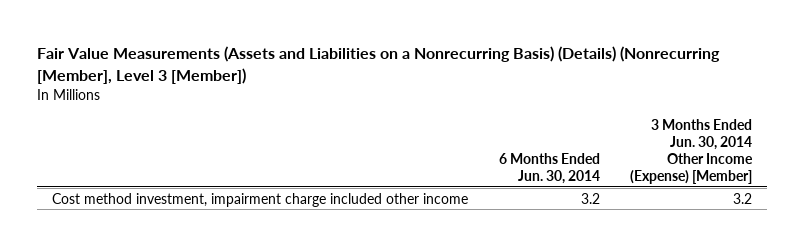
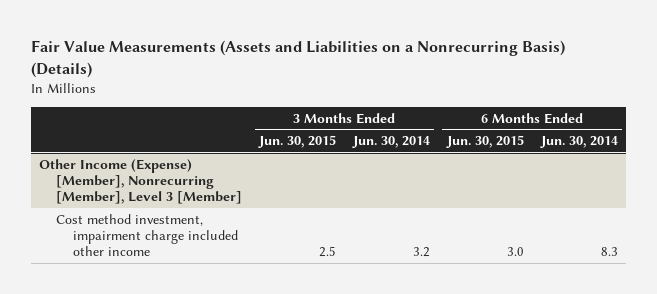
- Fair Value Measurements (Assets and Liabilities on a Nonrecurring Basis) (Details) (Nonrecurring [Member], Level 3 [Member])
+ Fair Value Measurements (Assets and Liabilities on a Nonrecurring Basis) (Details)
- | 6 Months Ended Jun. 30, 2014 | 3 Months Ended Jun. 30, 2014 Other Income (Expense) [Member]
+ | 3 Months Ended Jun. 30, 2015 | 3 Months Ended Jun. 30, 2014 | 6 Months Ended Jun. 30, 2015 | 6 Months Ended Jun. 30, 2014
- Cost method investment, impairment charge included other income | 3.2 | 3.2
+ Other Income (Expense) [Member], Nonrecurring [Member], Level 3 [Member]
+ Cost method investment, impairment charge included other income | 2.5 | 3.2 | 3.0 | 8.3

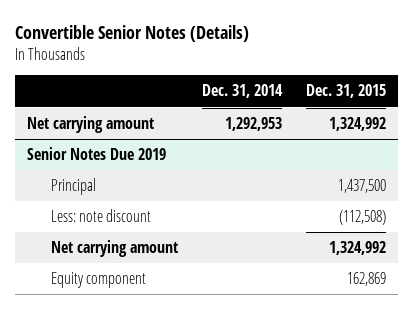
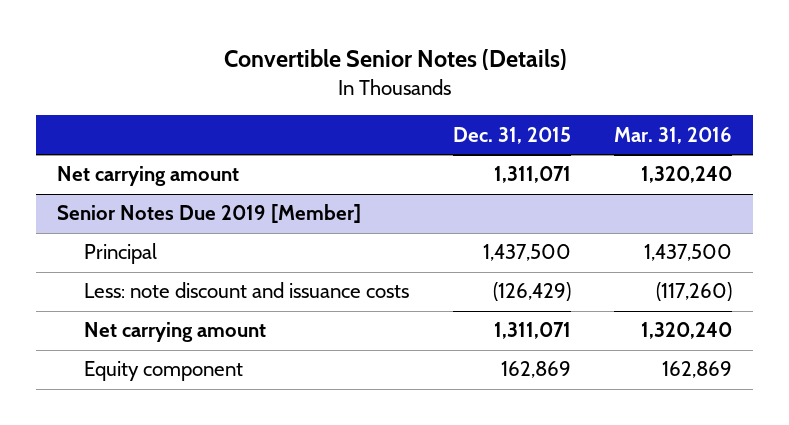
- | Dec. 31, 2014 | Dec. 31, 2015
+ | Dec. 31, 2015 | Mar. 31, 2016
- Net carrying amount | 1,292,953 | 1,324,992
- Senior Notes Due 2019
+ Net carrying amount | 1,311,071 | 1,320,240
+ Senior Notes Due 2019 [Member]
- Less: note discount | | (112,508)
- Net carrying amount | | 1,324,992
+ Less: note discount and issuance costs | (126,429) | (117,260)
+ Net carrying amount | 1,311,071 | 1,320,240

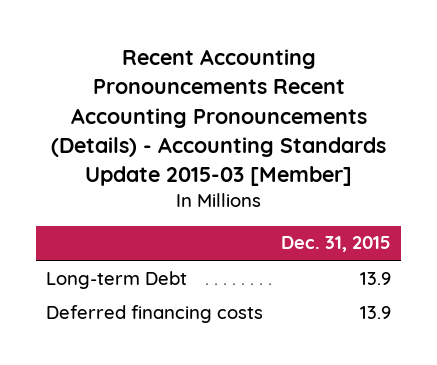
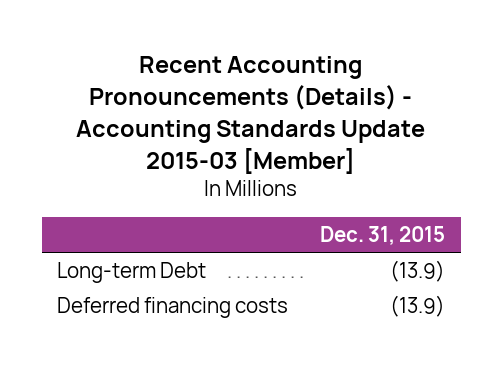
- Recent Accounting Pronouncements Recent Accounting Pronouncements (Details) - Accounting Standards Update 2015-03 [Member]
+ Recent Accounting Pronouncements (Details) - Accounting Standards Update 2015-03 [Member]
- Long-term Debt | 13.9
- Deferred financing costs | 13.9
+ Long-term Debt | (13.9)
+ Deferred financing costs | (13.9)

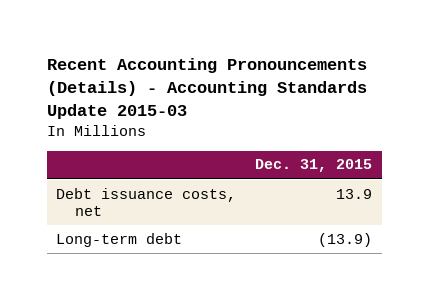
- Recent Accounting Pronouncements (Details) - Accounting Standards Update 2015-03 [Member]
+ Recent Accounting Pronouncements (Details) - Accounting Standards Update 2015-03
- Long-term Debt | (13.9)
- Deferred financing costs | (13.9)
+ Debt issuance costs, net | 13.9
+ Long-term debt | (13.9)

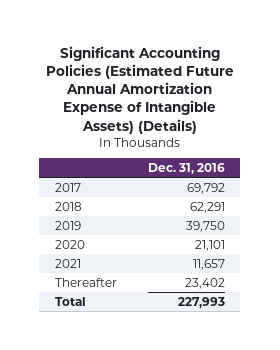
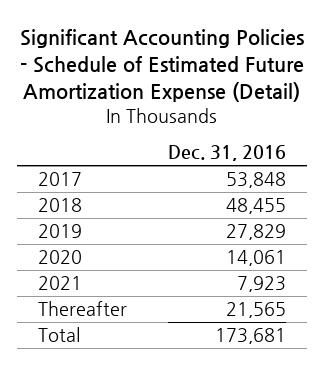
- Significant Accounting Policies (Estimated Future Annual Amortization Expense of Intangible Assets) (Details)
+ Significant Accounting Policies - Schedule of Estimated Future Amortization Expense (Detail)
- 2017 | 69,792
- 2018 | 62,291
- 2019 | 39,750
- 2020 | 21,101
- 2021 | 11,657
- Thereafter | 23,402
- Total | 227,993
+ 2017 | 53,848
+ 2018 | 48,455
+ 2019 | 27,829
+ 2020 | 14,061
+ 2021 | 7,923
+ Thereafter | 21,565
+ Total | 173,681

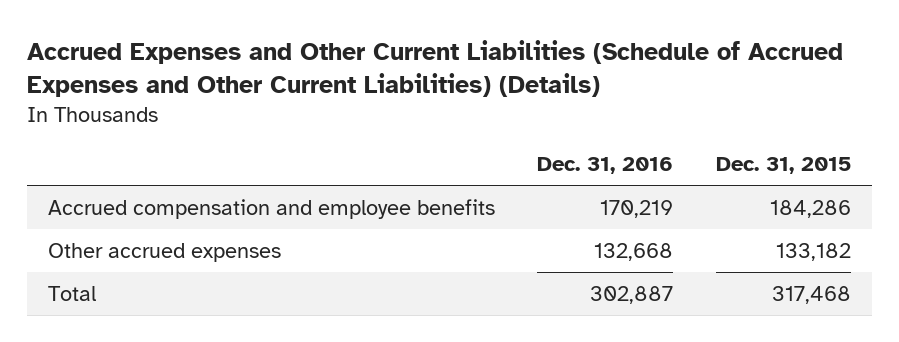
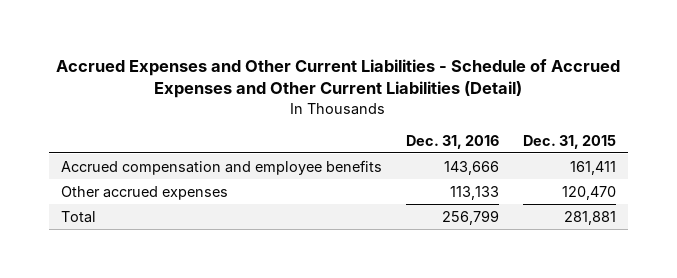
- Accrued Expenses and Other Current Liabilities (Schedule of Accrued Expenses and Other Current Liabilities) (Details)
+ Accrued Expenses and Other Current Liabilities - Schedule of Accrued Expenses and Other Current Liabilities (Detail)
- Accrued compensation and employee benefits | 170,219 | 184,286
- Other accrued expenses | 132,668 | 133,182
- Total | 302,887 | 317,468
+ Accrued compensation and employee benefits | 143,666 | 161,411
+ Other accrued expenses | 113,133 | 120,470
+ Total | 256,799 | 281,881

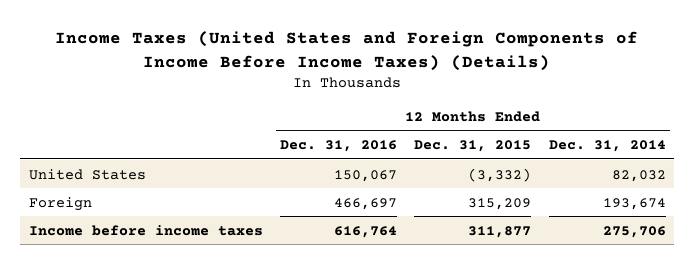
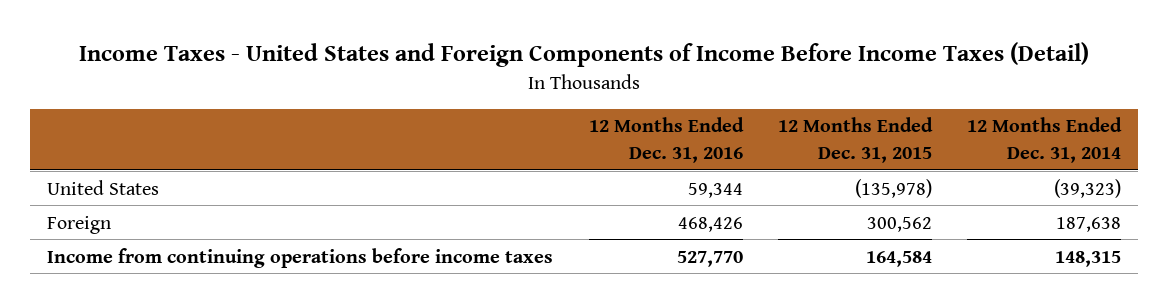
- Income Taxes (United States and Foreign Components of Income Before Income Taxes) (Details)
+ Income Taxes - United States and Foreign Components of Income Before Income Taxes (Detail)
- United States | 150,067 | (3,332) | 82,032
- Foreign | 466,697 | 315,209 | 193,674
- Income before income taxes | 616,764 | 311,877 | 275,706
+ United States | 59,344 | (135,978) | (39,323)
+ Foreign | 468,426 | 300,562 | 187,638
+ Income from continuing operations before income taxes | 527,770 | 164,584 | 148,315

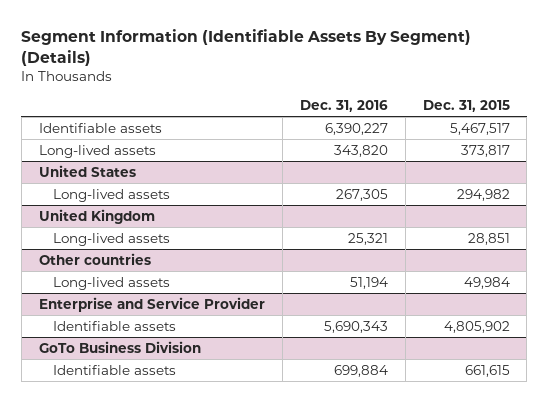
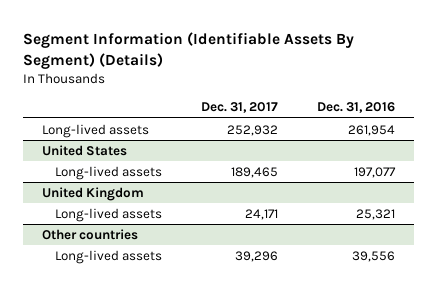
- | Dec. 31, 2016 | Dec. 31, 2015
+ | Dec. 31, 2017 | Dec. 31, 2016
- Identifiable assets | 6,390,227 | 5,467,517
- Long-lived assets | 343,820 | 373,817
+ Long-lived assets | 252,932 | 261,954
@ United States
- Long-lived assets | 267,305 | 294,982
+ Long-lived assets | 189,465 | 197,077
@ Other countries
- Long-lived assets | 51,194 | 49,984
- Enterprise and Service Provider
- Identifiable assets | 5,690,343 | 4,805,902
- GoTo Business Division
- Identifiable assets | 699,884 | 661,615
@ Other countries
+ Long-lived assets | 39,296 | 39,556

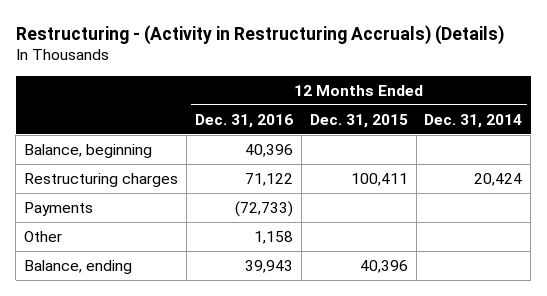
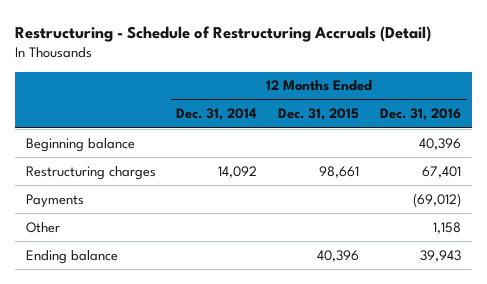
- Restructuring - (Activity in Restructuring Accruals) (Details)
+ Restructuring - Schedule of Restructuring Accruals (Detail)
- | 12 Months Ended Dec. 31, 2016 | 12 Months Ended Dec. 31, 2015 | 12 Months Ended Dec. 31, 2014
+ | 12 Months Ended Dec. 31, 2014 | 12 Months Ended Dec. 31, 2015 | 12 Months Ended Dec. 31, 2016
- Balance, beginning | 40,396 | |
- Restructuring charges | 71,122 | 100,411 | 20,424
- Payments | (72,733) | |
+ Beginning balance | | | 40,396
+ Restructuring charges | 14,092 | 98,661 | 67,401
+ Payments | | | (69,012)
- Balance, ending | 39,943 | 40,396 |
+ Ending balance | | 40,396 | 39,943

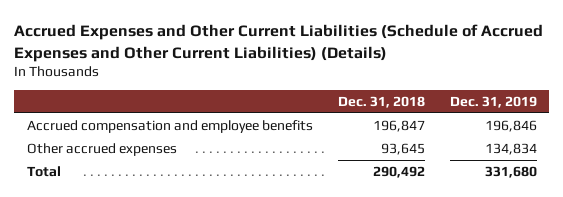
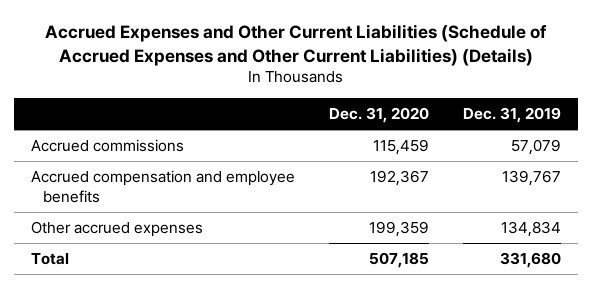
- | Dec. 31, 2018 | Dec. 31, 2019
+ | Dec. 31, 2020 | Dec. 31, 2019
- Accrued compensation and employee benefits | 196,847 | 196,846
+ Accrued commissions | 115,459 | 57,079
+ Accrued compensation and employee benefits | 192,367 | 139,767

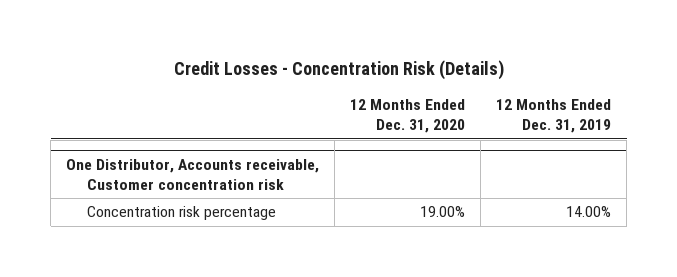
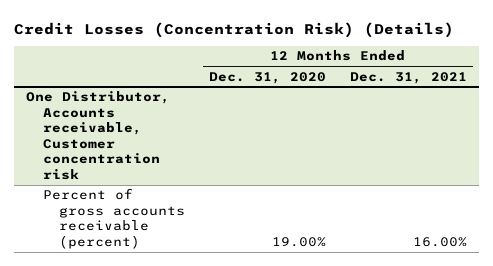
- Credit Losses - Concentration Risk (Details)
+ Credit Losses (Concentration Risk) (Details)
- | 12 Months Ended Dec. 31, 2020 | 12 Months Ended Dec. 31, 2019
+ | 12 Months Ended Dec. 31, 2020 | 12 Months Ended Dec. 31, 2021
@ One Distributor, Accounts receivable, Customer concentration risk
- Concentration risk percentage | 19.00% | 14.00%
+ Percent of gross accounts receivable (percent) | 19.00% | 16.00%

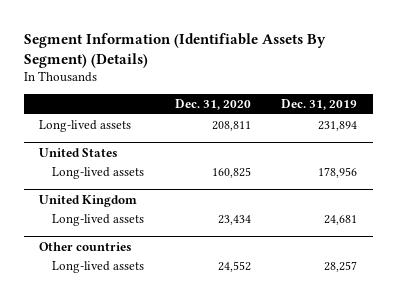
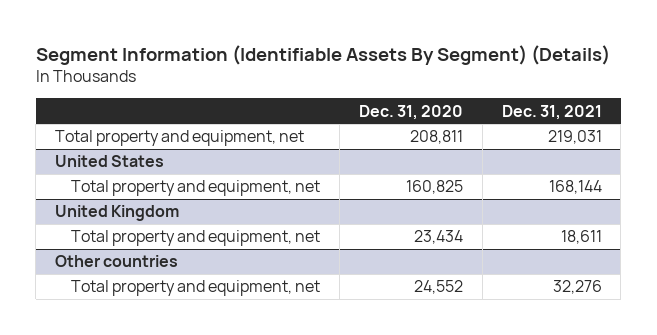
- | Dec. 31, 2020 | Dec. 31, 2019
+ | Dec. 31, 2020 | Dec. 31, 2021
- Long-lived assets | 208,811 | 231,894
+ Total property and equipment, net | 208,811 | 219,031
@ United States
- Long-lived assets | 160,825 | 178,956
+ Total property and equipment, net | 160,825 | 168,144
@ United Kingdom
- Long-lived assets | 23,434 | 24,681
+ Total property and equipment, net | 23,434 | 18,611
@ Other countries
- Long-lived assets | 24,552 | 28,257
+ Total property and equipment, net | 24,552 | 32,276

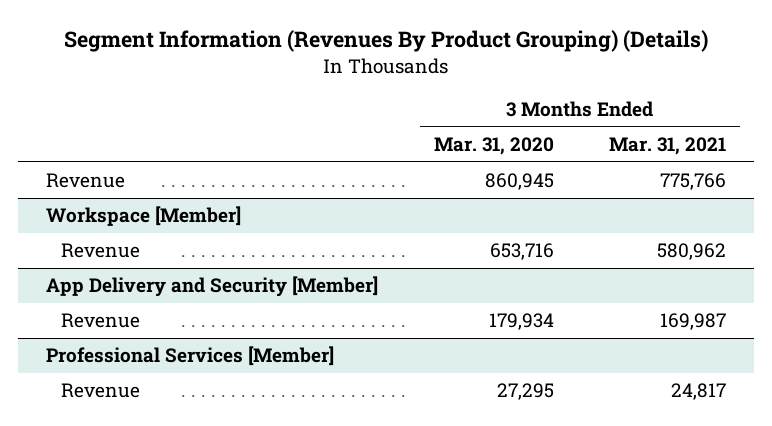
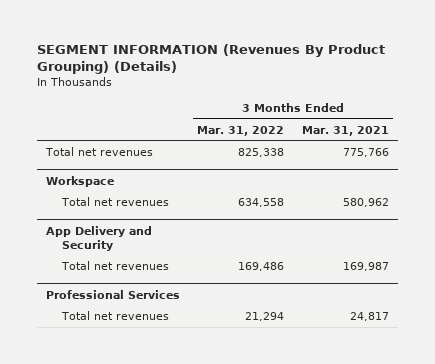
- Segment Information (Revenues By Product Grouping) (Details)
+ SEGMENT INFORMATION (Revenues By Product Grouping) (Details)
- | 3 Months Ended Mar. 31, 2020 | 3 Months Ended Mar. 31, 2021
+ | 3 Months Ended Mar. 31, 2022 | 3 Months Ended Mar. 31, 2021
- Revenue | 860,945 | 775,766
- Workspace [Member]
- Revenue | 653,716 | 580,962
- App Delivery and Security [Member]
- Revenue | 179,934 | 169,987
- Professional Services [Member]
- Revenue | 27,295 | 24,817
+ Total net revenues | 825,338 | 775,766
+ Workspace
+ Total net revenues | 634,558 | 580,962
+ App Delivery and Security
+ Total net revenues | 169,486 | 169,987
+ Professional Services
+ Total net revenues | 21,294 | 24,817

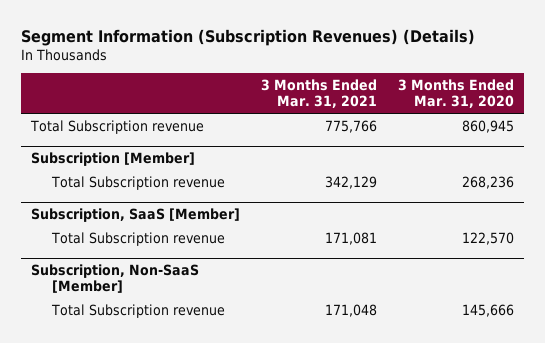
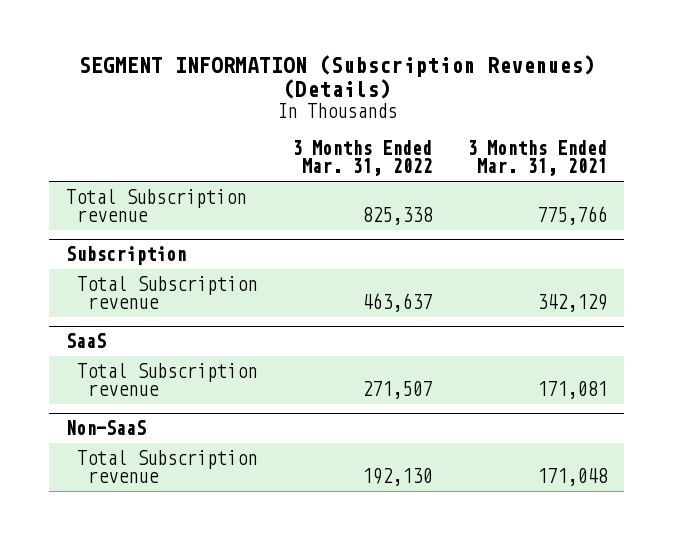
- Segment Information (Subscription Revenues) (Details)
+ SEGMENT INFORMATION (Subscription Revenues) (Details)
- | 3 Months Ended Mar. 31, 2021 | 3 Months Ended Mar. 31, 2020
+ | 3 Months Ended Mar. 31, 2022 | 3 Months Ended Mar. 31, 2021
- Subscription [Member]
+ Subscription
- Subscription, SaaS [Member]
+ SaaS
- Subscription, Non-SaaS [Member]
+ Non-SaaS

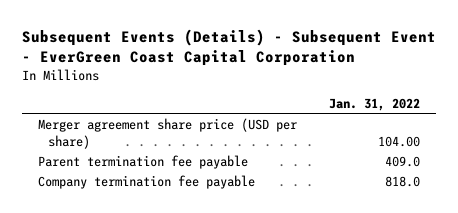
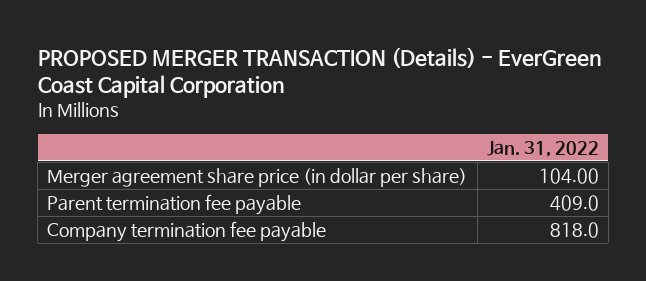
- Subsequent Events (Details) - Subsequent Event - EverGreen Coast Capital Corporation
+ PROPOSED MERGER TRANSACTION (Details) - EverGreen Coast Capital Corporation
- Merger agreement share price (USD per share) | 104.00
+ Merger agreement share price (in dollar per share) | 104.00

